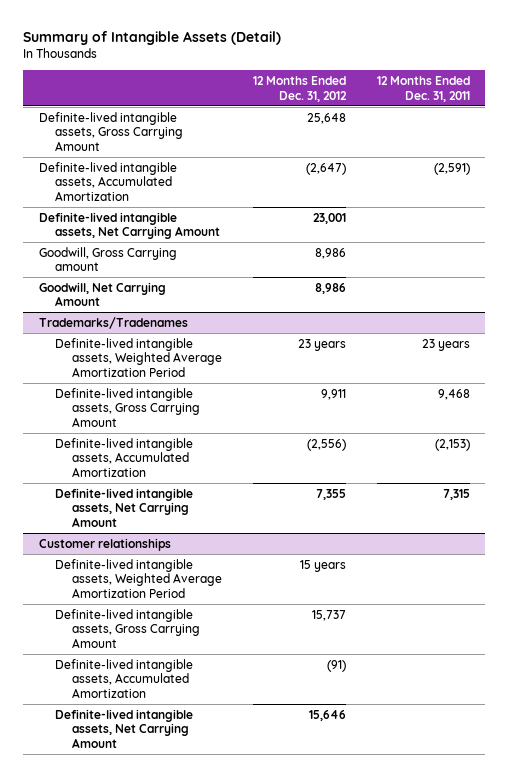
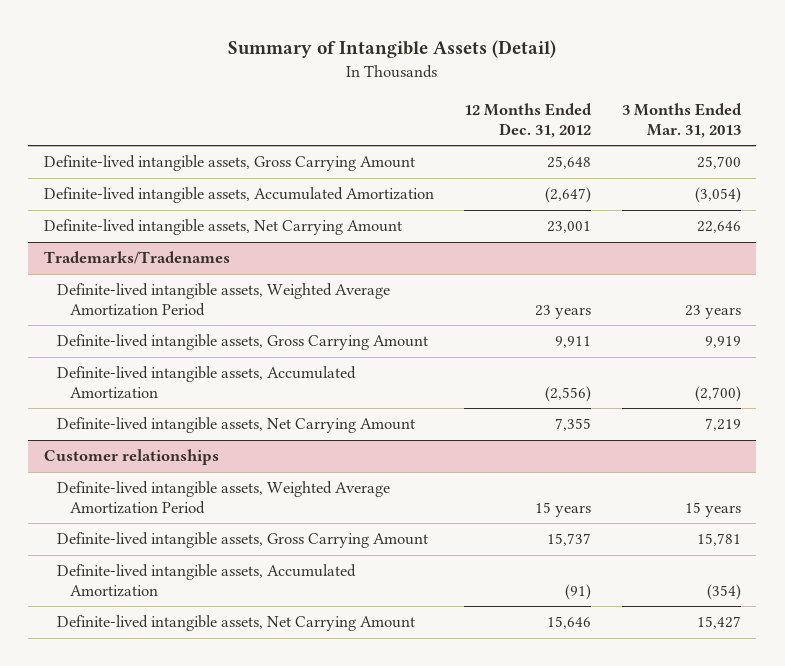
- | 12 Months Ended Dec. 31, 2012 | 12 Months Ended Dec. 31, 2011
+ | 12 Months Ended Dec. 31, 2012 | 3 Months Ended Mar. 31, 2013
- Goodwill, Gross Carrying amount | 8,986 |
- Goodwill, Net Carrying Amount | 8,986 |

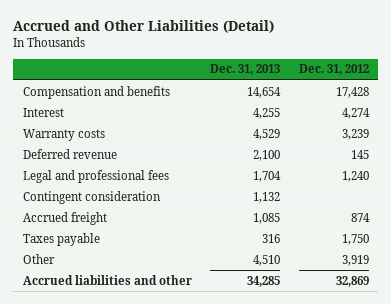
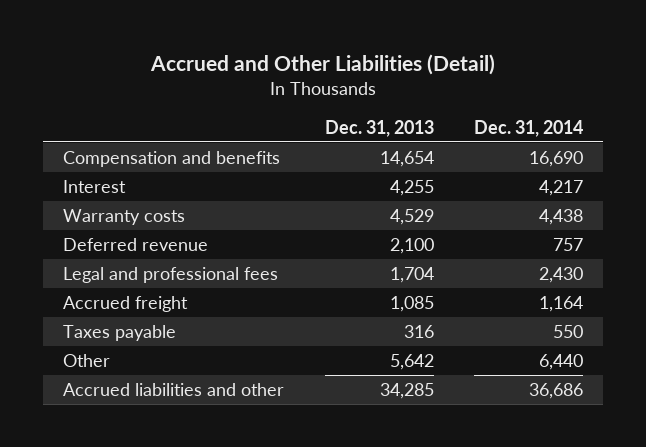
- | Dec. 31, 2013 | Dec. 31, 2012
+ | Dec. 31, 2013 | Dec. 31, 2014
- Contingent consideration | 1,132 |
- Other | 4,510 | 3,919
+ Other | 5,642 | 6,440

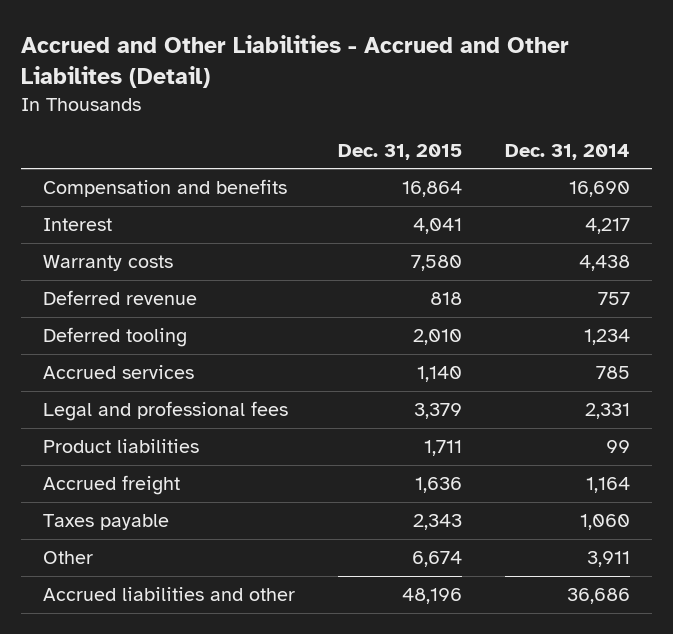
- Accrued and Other Liabilities (Detail)
+ Accrued and Other Liabilities - Accrued and Other Liabilites (Detail)
- | Dec. 31, 2013 | Dec. 31, 2014
+ | Dec. 31, 2015 | Dec. 31, 2014
- Legal and professional fees | 1,704 | 2,430
+ Deferred tooling | 2,010 | 1,234
+ Accrued services | 1,140 | 785
+ Legal and professional fees | 3,379 | 2,331
+ Product liabilities | 1,711 | 99
- Taxes payable | 316 | 550
- Other | 5,642 | 6,440
+ Taxes payable | 2,343 | 1,060
+ Other | 6,674 | 3,911

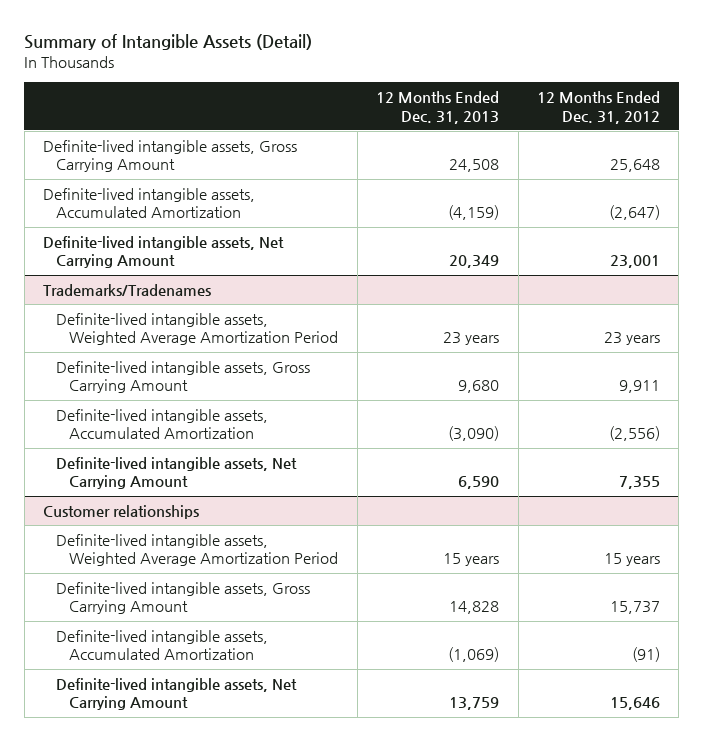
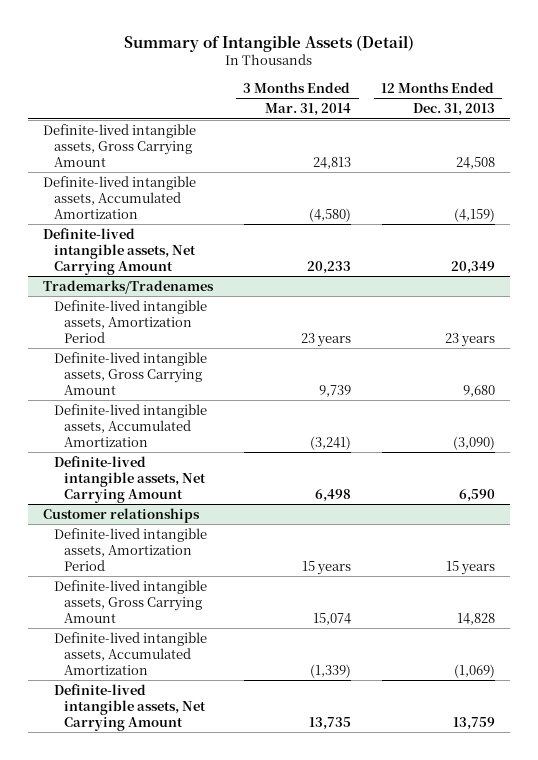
- | 12 Months Ended Dec. 31, 2013 | 12 Months Ended Dec. 31, 2012
+ | 3 Months Ended Mar. 31, 2014 | 12 Months Ended Dec. 31, 2013
@ Trademarks/Tradenames
- Definite-lived intangible assets, Weighted Average Amortization Period | 23 years | 23 years
+ Definite-lived intangible assets, Amortization Period | 23 years | 23 years
@ Customer relationships
- Definite-lived intangible assets, Weighted Average Amortization Period | 15 years | 15 years
+ Definite-lived intangible assets, Amortization Period | 15 years | 15 years

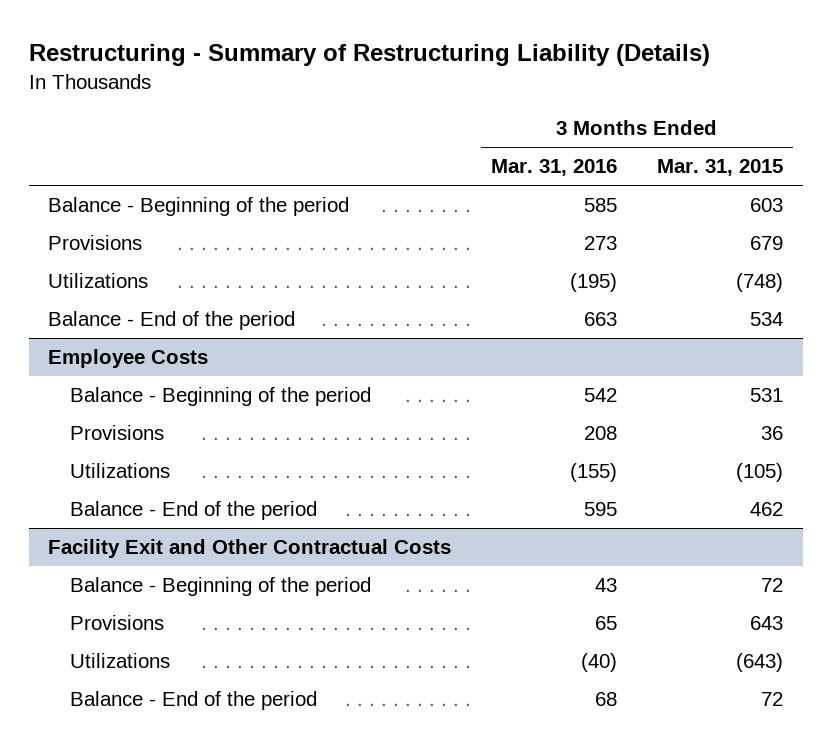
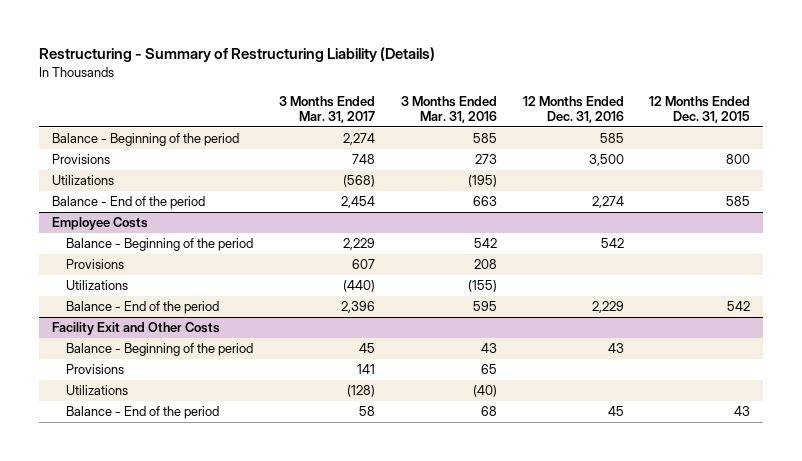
- | 3 Months Ended Mar. 31, 2016 | 3 Months Ended Mar. 31, 2015
+ | 3 Months Ended Mar. 31, 2017 | 3 Months Ended Mar. 31, 2016 | 12 Months Ended Dec. 31, 2016 | 12 Months Ended Dec. 31, 2015
- Facility Exit and Other Contractual Costs
+ Facility Exit and Other Costs

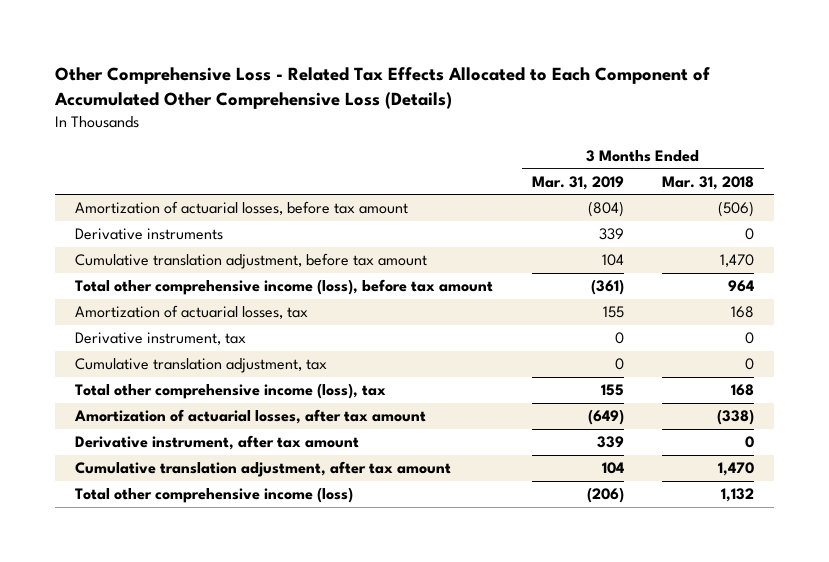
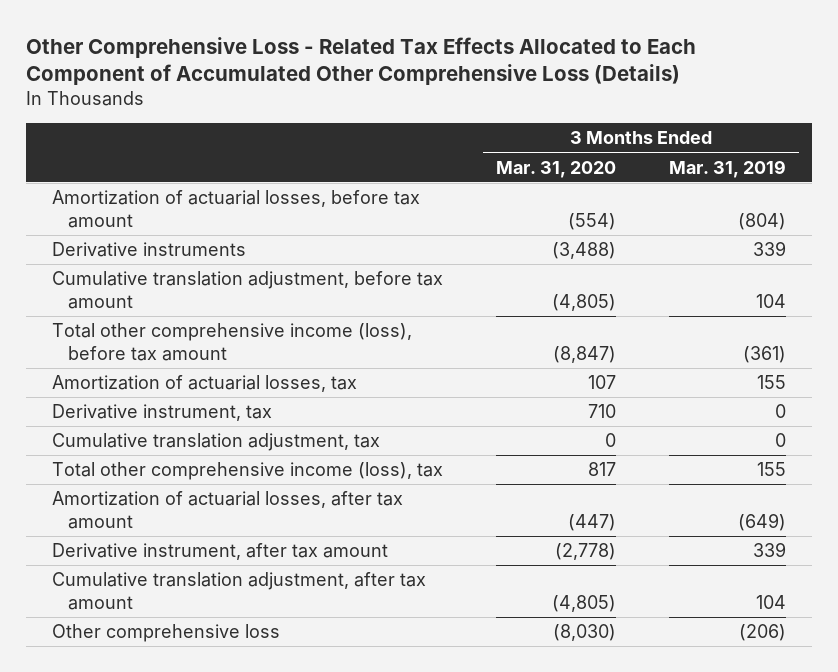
- | 3 Months Ended Mar. 31, 2019 | 3 Months Ended Mar. 31, 2018
+ | 3 Months Ended Mar. 31, 2020 | 3 Months Ended Mar. 31, 2019
- Total other comprehensive income (loss) | (206) | 1,132
+ Other comprehensive loss | (8,030) | (206)

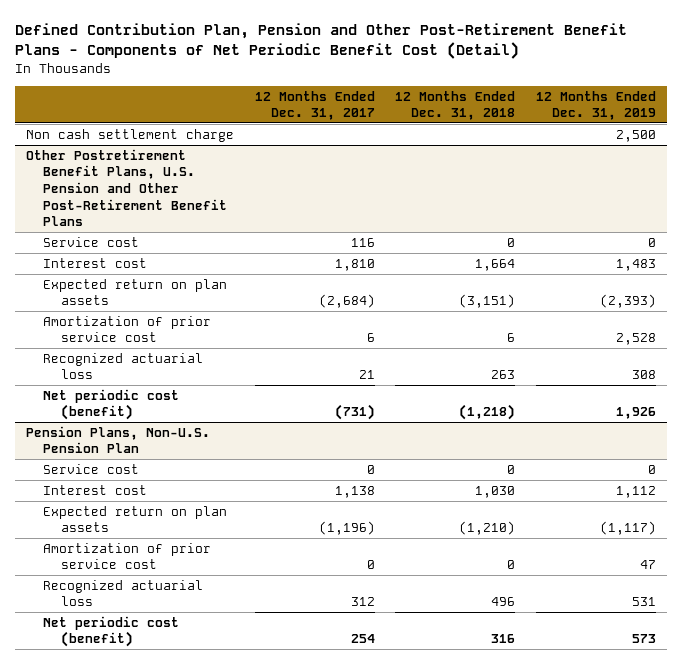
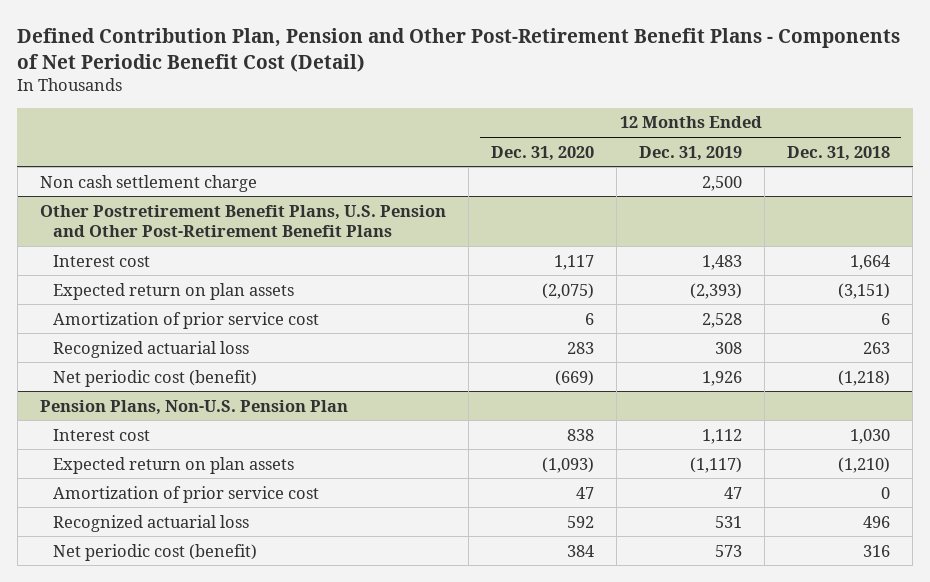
- | 12 Months Ended Dec. 31, 2017 | 12 Months Ended Dec. 31, 2018 | 12 Months Ended Dec. 31, 2019
+ | 12 Months Ended Dec. 31, 2020 | 12 Months Ended Dec. 31, 2019 | 12 Months Ended Dec. 31, 2018
@ Other Postretirement Benefit Plans, U.S. Pension and Other Post-Retirement Benefit Plans
- Service cost | 116 | 0 | 0
@ Pension Plans, Non-U.S. Pension Plan
- Service cost | 0 | 0 | 0

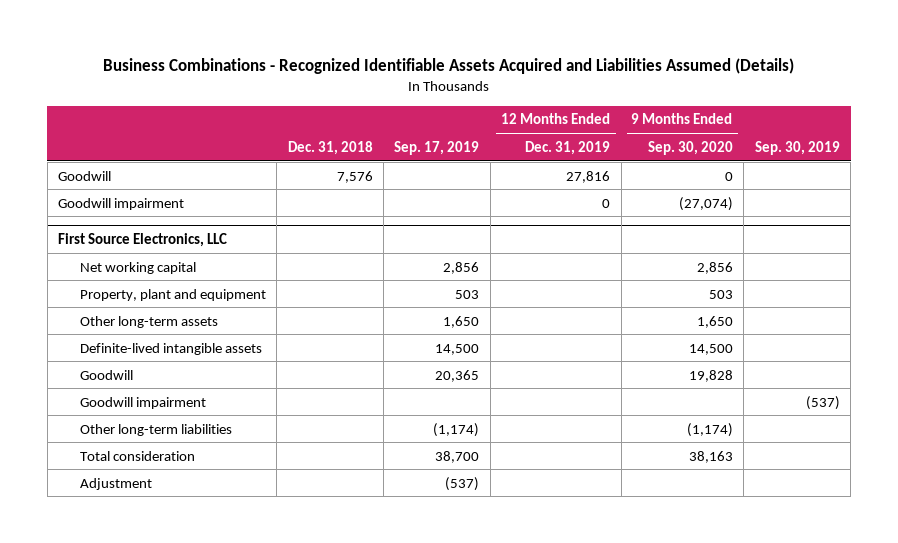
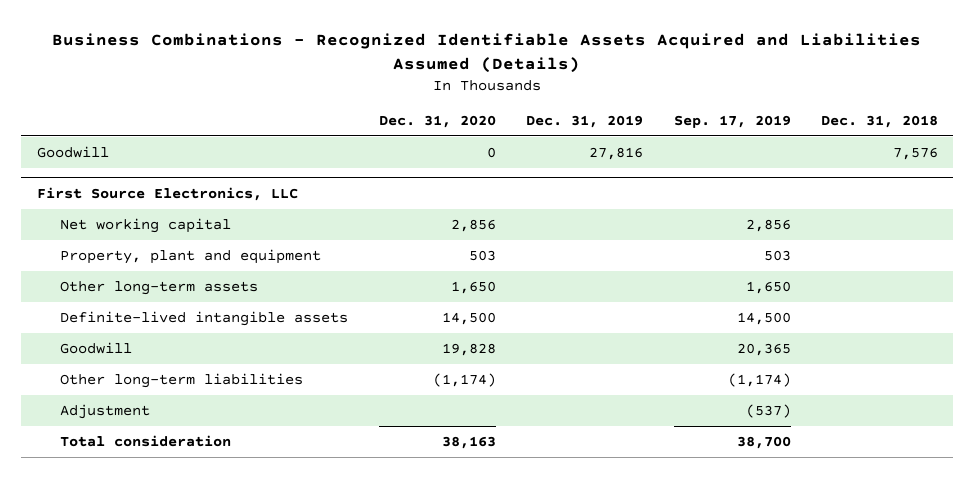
- | Dec. 31, 2018 | Sep. 17, 2019 | 12 Months Ended Dec. 31, 2019 | 9 Months Ended Sep. 30, 2020 | Sep. 30, 2019
+ | Dec. 31, 2020 | Dec. 31, 2019 | Sep. 17, 2019 | Dec. 31, 2018
- Goodwill impairment | | | 0 | (27,074) |
@ First Source Electronics, LLC
- Goodwill impairment | | | | | (537)
moved down: Total consideration | 38,163 | | 38,700 |

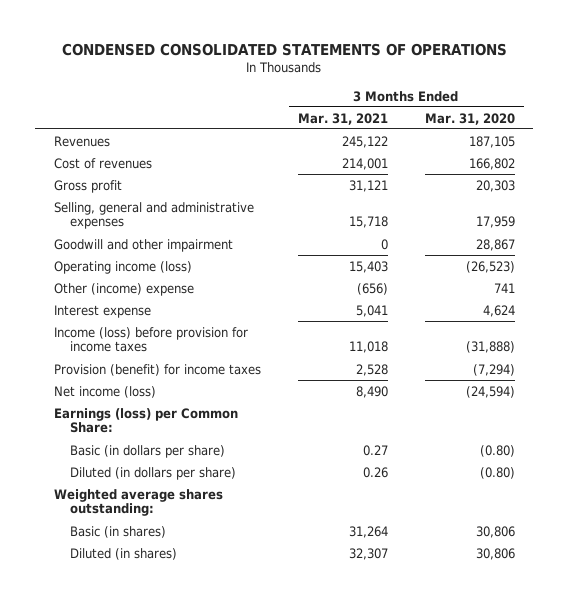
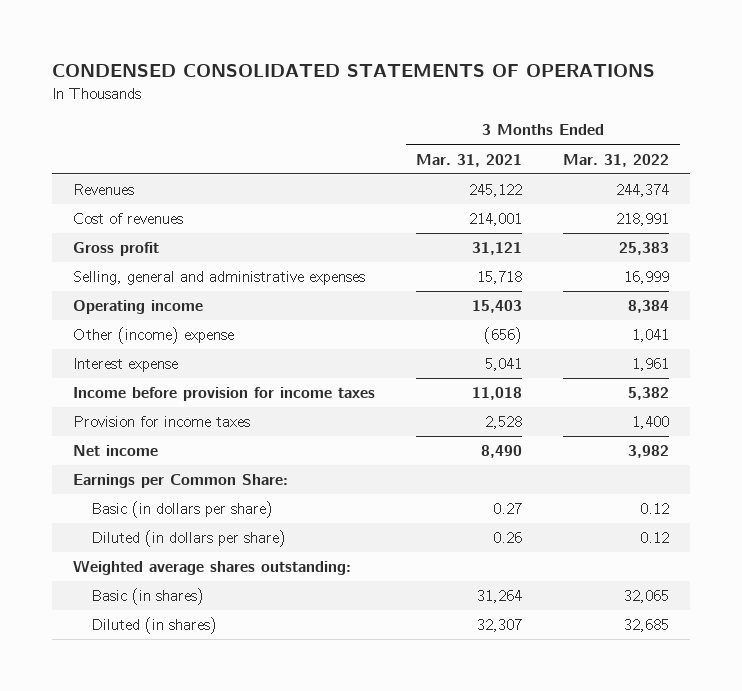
- | 3 Months Ended Mar. 31, 2021 | 3 Months Ended Mar. 31, 2020
+ | 3 Months Ended Mar. 31, 2021 | 3 Months Ended Mar. 31, 2022
- Goodwill and other impairment | 0 | 28,867
- Operating income (loss) | 15,403 | (26,523)
+ Operating income | 15,403 | 8,384
- Income (loss) before provision for income taxes | 11,018 | (31,888)
- Provision (benefit) for income taxes | 2,528 | (7,294)
- Net income (loss) | 8,490 | (24,594)
- Earnings (loss) per Common Share:
+ Income before provision for income taxes | 11,018 | 5,382
+ Provision for income taxes | 2,528 | 1,400
+ Net income | 8,490 | 3,982
+ Earnings per Common Share:

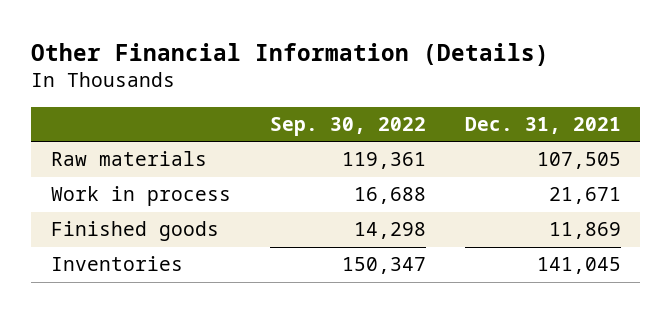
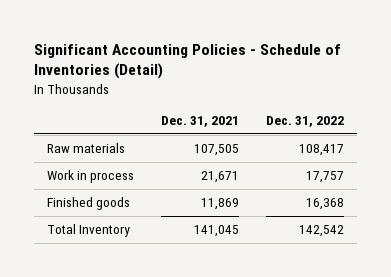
- Other Financial Information (Details)
+ Significant Accounting Policies - Schedule of Inventories (Detail)
- | Sep. 30, 2022 | Dec. 31, 2021
+ | Dec. 31, 2021 | Dec. 31, 2022
- Inventories | 150,347 | 141,045
+ Total Inventory | 141,045 | 142,542

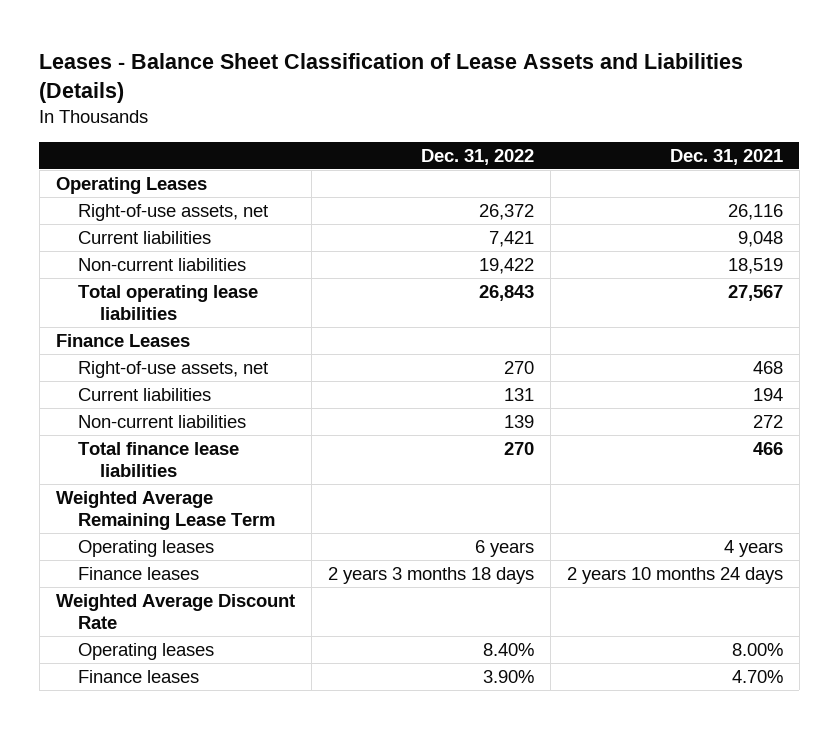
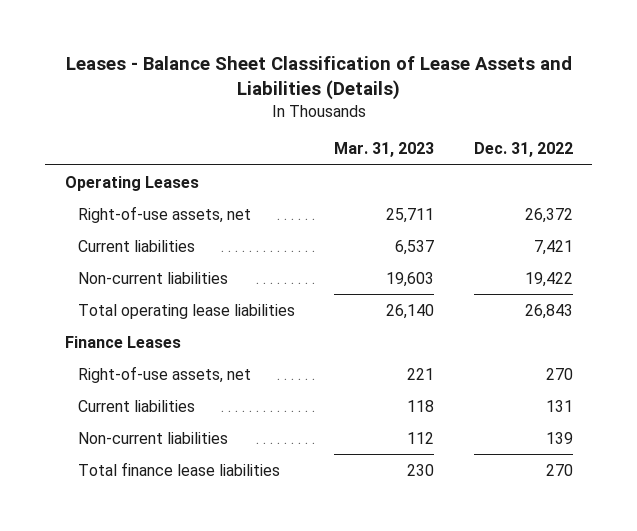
- | Dec. 31, 2022 | Dec. 31, 2021
+ | Mar. 31, 2023 | Dec. 31, 2022
- Weighted Average Remaining Lease Term
- Operating leases | 6 years | 4 years
- Finance leases | 2 years 3 months 18 days | 2 years 10 months 24 days
- Weighted Average Discount Rate
- Operating leases | 8.40% | 8.00%
- Finance leases | 3.90% | 4.70%

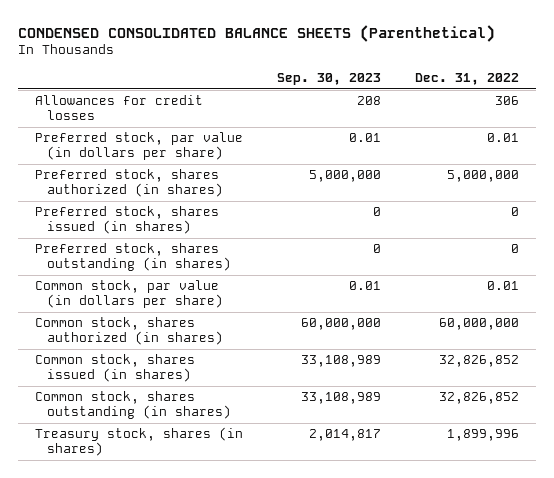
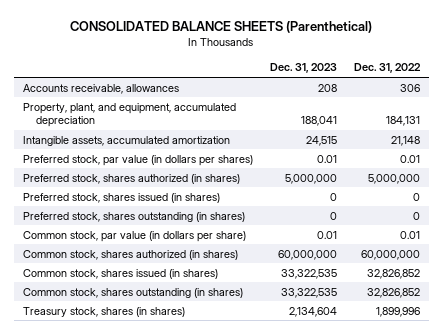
- CONDENSED CONSOLIDATED BALANCE SHEETS (Parenthetical)
+ CONSOLIDATED BALANCE SHEETS (Parenthetical)
- | Sep. 30, 2023 | Dec. 31, 2022
+ | Dec. 31, 2023 | Dec. 31, 2022
- Allowances for credit losses | 208 | 306
- Preferred stock, par value (in dollars per share) | 0.01 | 0.01
+ Accounts receivable, allowances | 208 | 306
+ Property, plant, and equipment, accumulated depreciation | 188,041 | 184,131
+ Intangible assets, accumulated amortization | 24,515 | 21,148
+ Preferred stock, par value (in dollars per shares) | 0.01 | 0.01

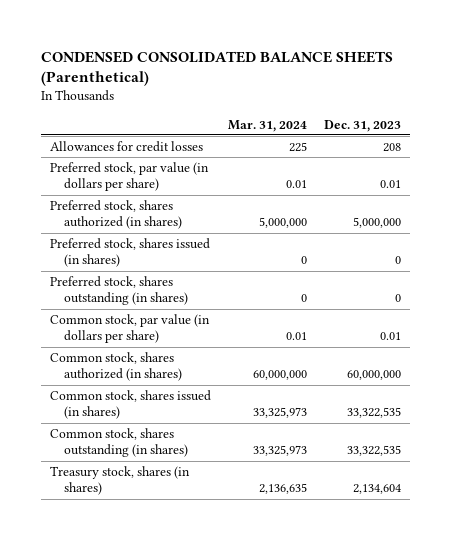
- CONSOLIDATED BALANCE SHEETS (Parenthetical)
+ CONDENSED CONSOLIDATED BALANCE SHEETS (Parenthetical)
- | Dec. 31, 2023 | Dec. 31, 2022
+ | Mar. 31, 2024 | Dec. 31, 2023
- Accounts receivable, allowances | 208 | 306
- Property, plant, and equipment, accumulated depreciation | 188,041 | 184,131
- Intangible assets, accumulated amortization | 24,515 | 21,148
- Preferred stock, par value (in dollars per shares) | 0.01 | 0.01
+ Allowances for credit losses | 225 | 208
+ Preferred stock, par value (in dollars per share) | 0.01 | 0.01

